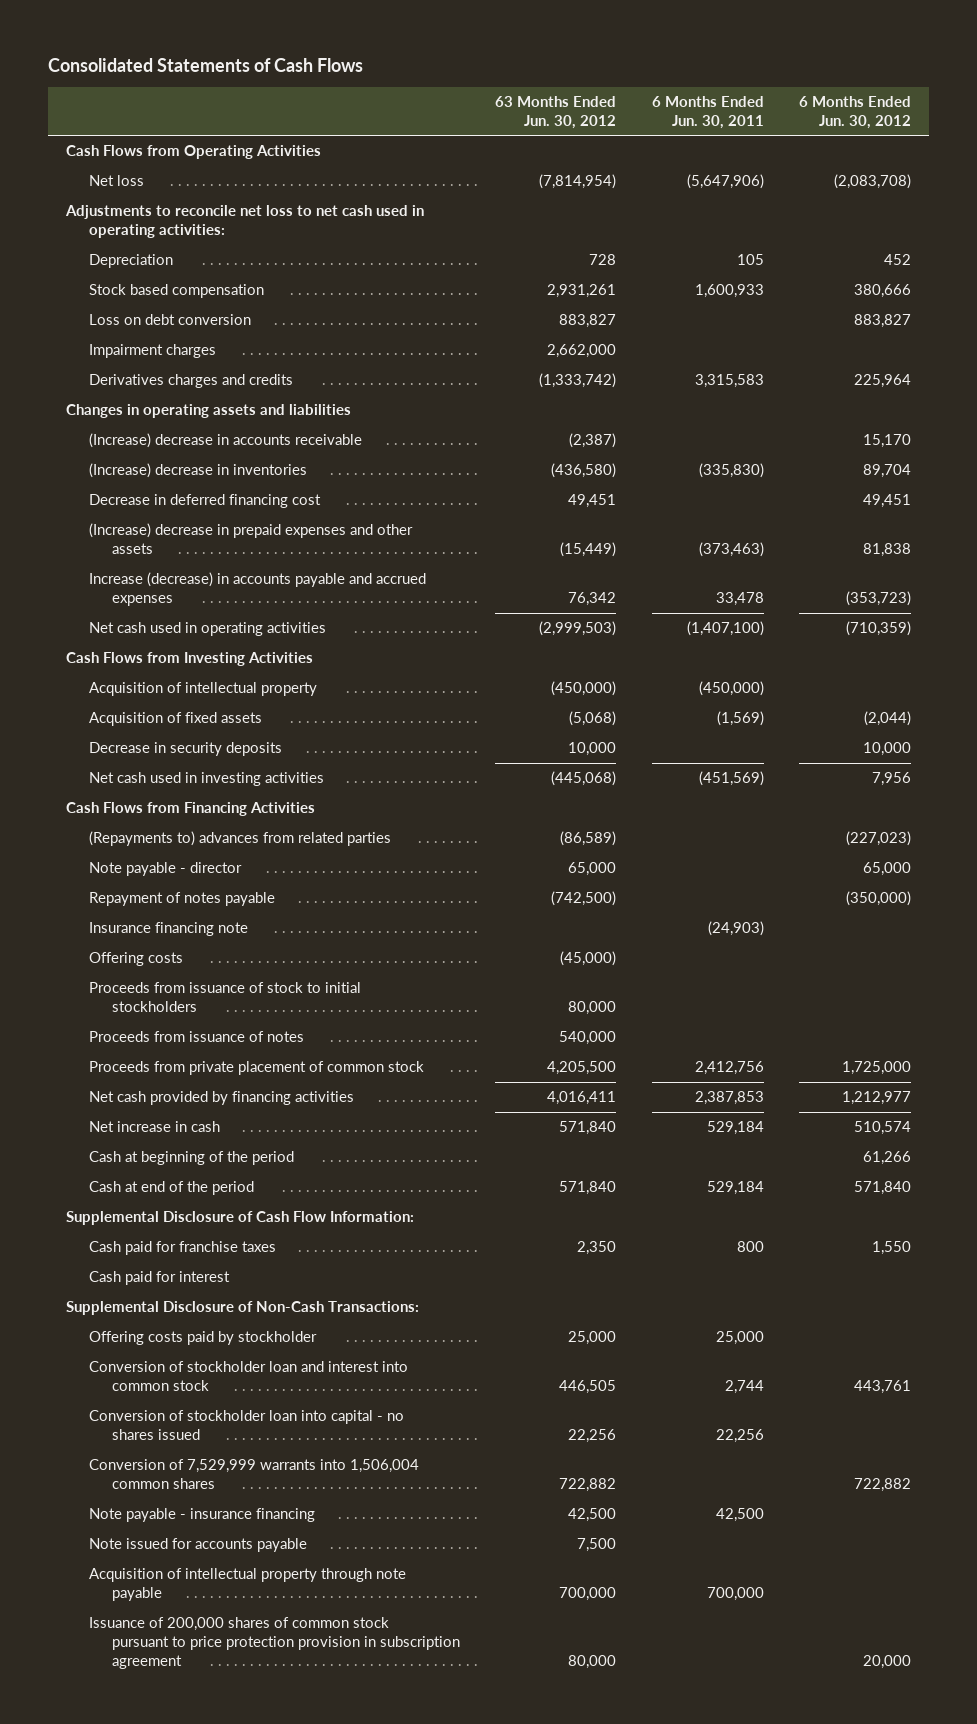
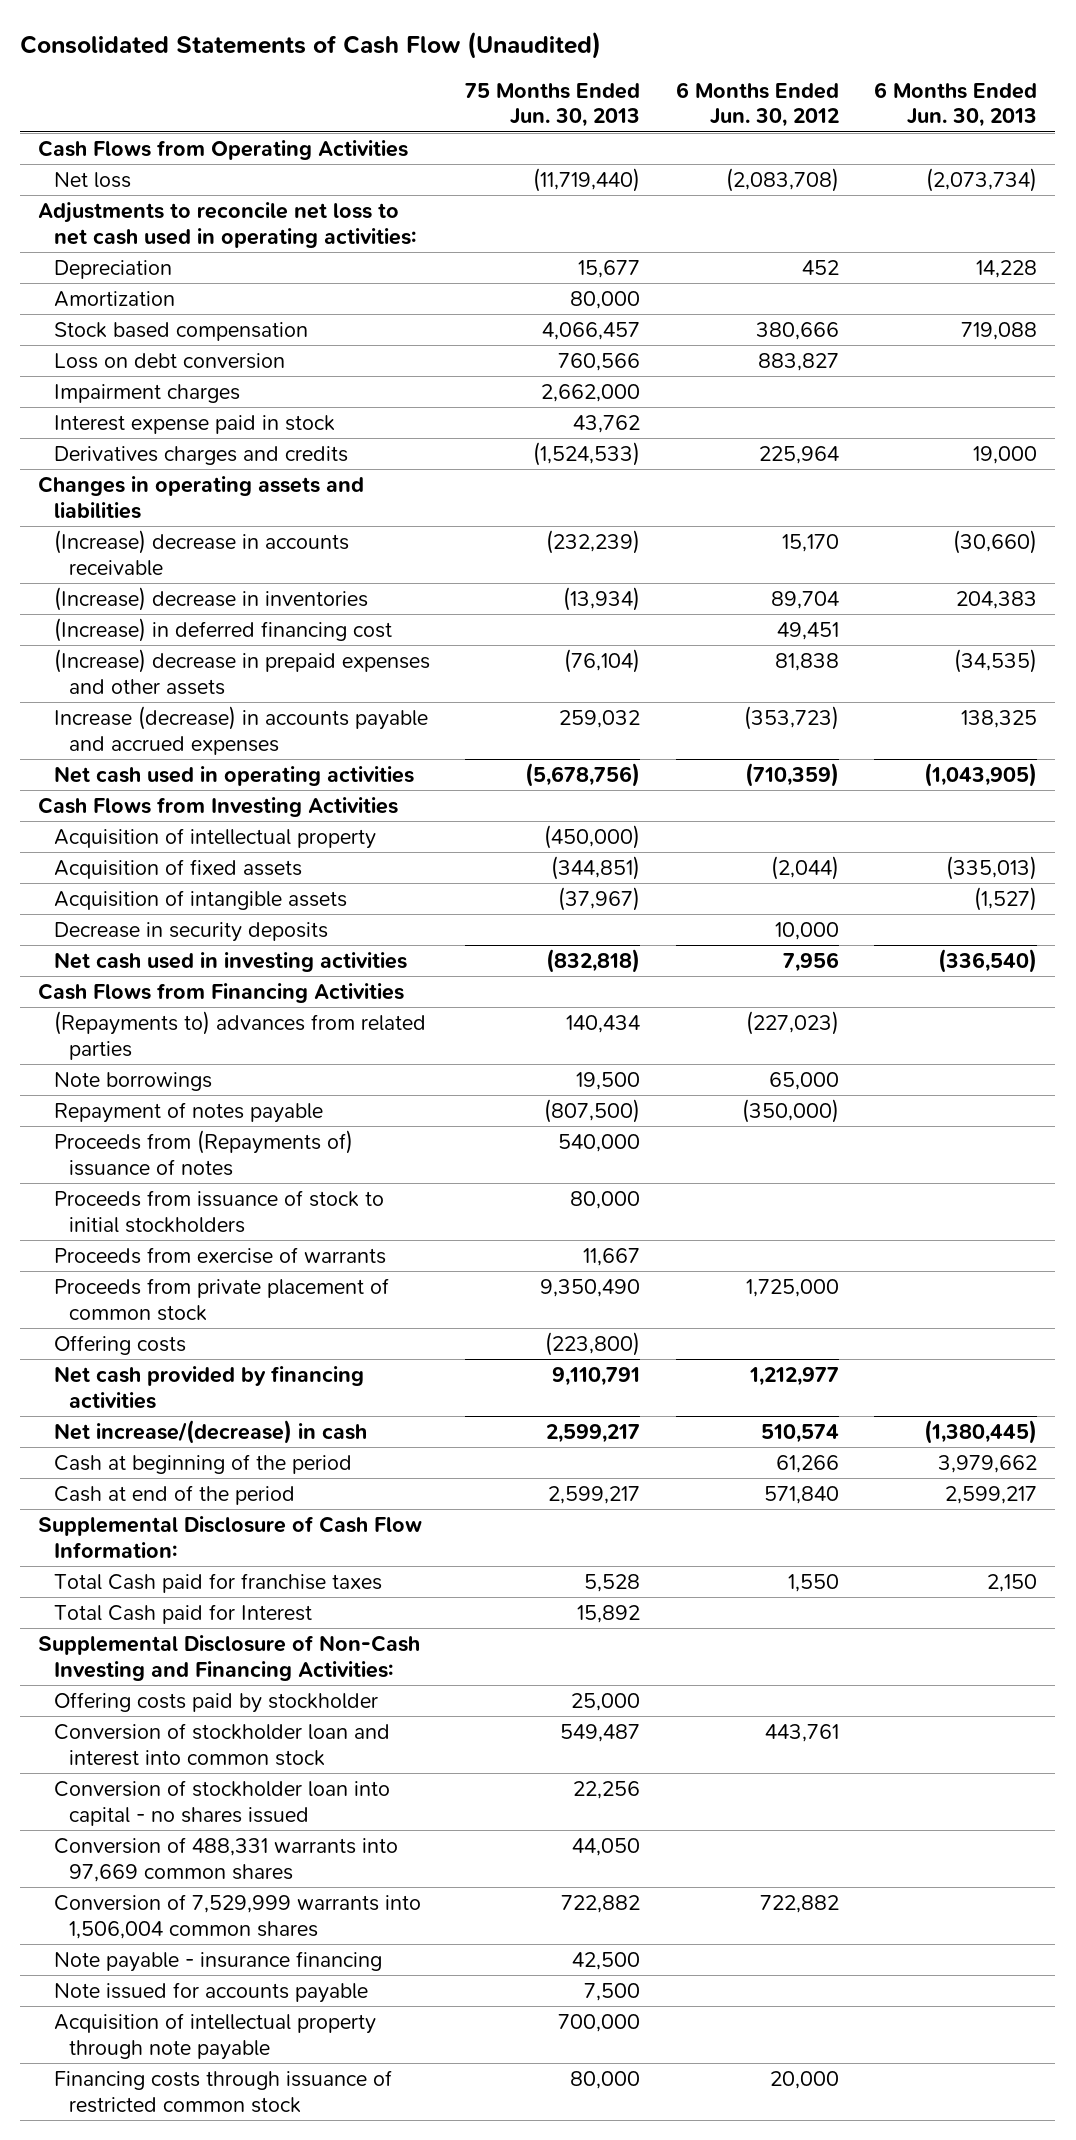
- Consolidated Statements of Cash Flows
+ Consolidated Statements of Cash Flow (Unaudited)
- | 63 Months Ended Jun. 30, 2012 | 6 Months Ended Jun. 30, 2011 | 6 Months Ended Jun. 30, 2012
+ | 75 Months Ended Jun. 30, 2013 | 6 Months Ended Jun. 30, 2012 | 6 Months Ended Jun. 30, 2013
+ Amortization | 80,000 | |
+ Interest expense paid in stock | 43,762 | |
- Decrease in deferred financing cost | 49,451 | | 49,451
+ (Increase) in deferred financing cost | | 49,451 |
+ Acquisition of intangible assets | (37,967) | | (1,527)
- Note payable - director | 65,000 | | 65,000
+ Note borrowings | 19,500 | 65,000 |
- Insurance financing note | | (24,903) |
+ Proceeds from (Repayments of) issuance of notes | 540,000 | |
- Proceeds from issuance of notes | 540,000 | |
+ Proceeds from exercise of warrants | 11,667 | |
moved down: Offering costs | (223,800) | |
- Net increase in cash | 571,840 | 529,184 | 510,574
+ Net increase/(decrease) in cash | 2,599,217 | 510,574 | (1,380,445)
- Cash paid for franchise taxes | 2,350 | 800 | 1,550
- Cash paid for interest
- Supplemental Disclosure of Non-Cash Transactions:
+ Total Cash paid for franchise taxes | 5,528 | 1,550 | 2,150
+ Total Cash paid for Interest | 15,892 | |
+ Supplemental Disclosure of Non-Cash Investing and Financing Activities:
+ Conversion of 488,331 warrants into 97,669 common shares | 44,050 | |
- Issuance of 200,000 shares of common stock pursuant to price protection provision in subscription agreement | 80,000 | | 20,000
+ Financing costs through issuance of restricted common stock | 80,000 | 20,000 |

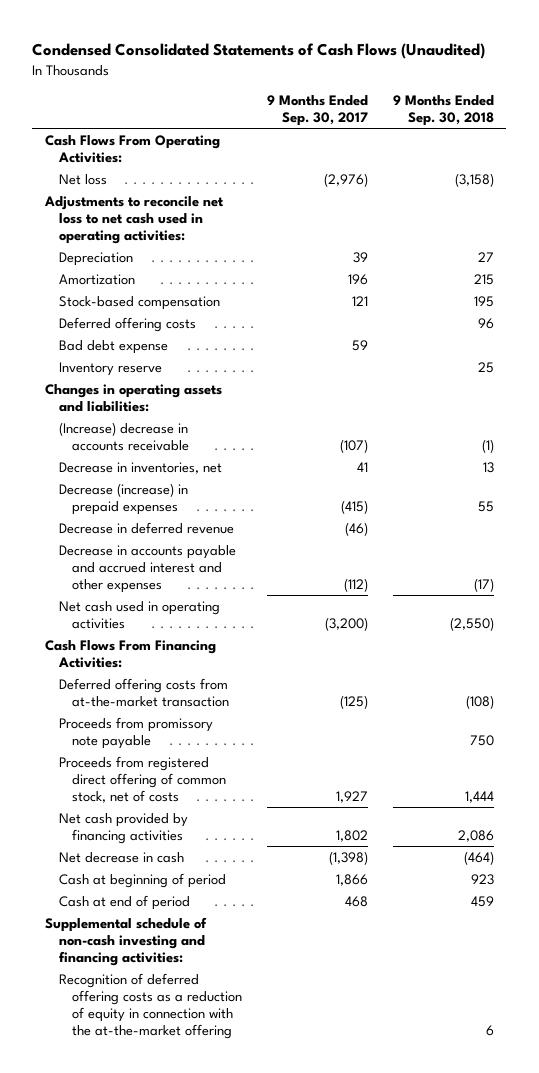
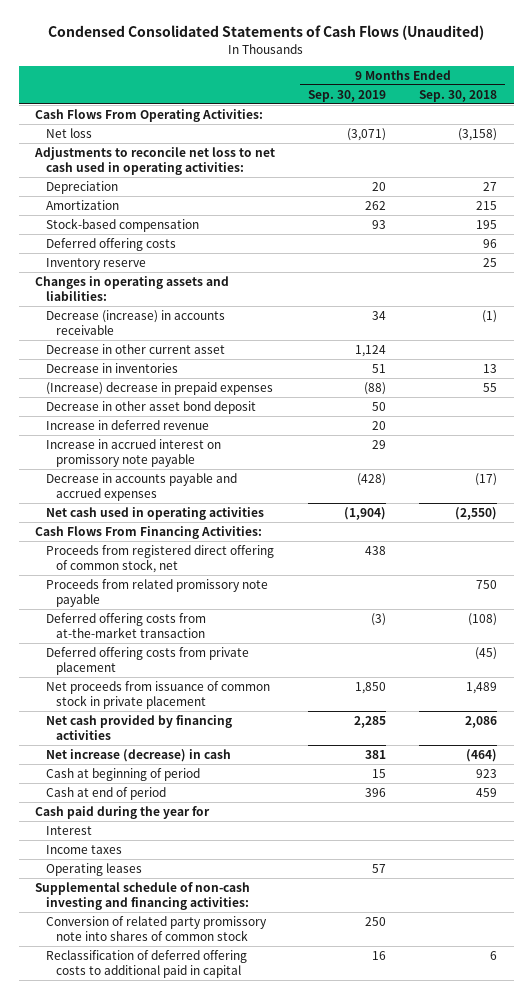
- | 9 Months Ended Sep. 30, 2017 | 9 Months Ended Sep. 30, 2018
+ | 9 Months Ended Sep. 30, 2019 | 9 Months Ended Sep. 30, 2018
- Bad debt expense | 59 |
- (Increase) decrease in accounts receivable | (107) | (1)
- Decrease in inventories, net | 41 | 13
- Decrease (increase) in prepaid expenses | (415) | 55
- Decrease in deferred revenue | (46) |
- Decrease in accounts payable and accrued interest and other expenses | (112) | (17)
+ Decrease (increase) in accounts receivable | 34 | (1)
+ Decrease in other current asset | 1,124 |
+ Decrease in inventories | 51 | 13
+ (Increase) decrease in prepaid expenses | (88) | 55
+ Decrease in other asset bond deposit | 50 |
+ Increase in deferred revenue | 20 |
+ Increase in accrued interest on promissory note payable | 29 |
+ Decrease in accounts payable and accrued expenses | (428) | (17)
+ Proceeds from registered direct offering of common stock, net | 438 |
+ Proceeds from related promissory note payable | | 750
- Proceeds from promissory note payable | | 750
- Proceeds from registered direct offering of common stock, net of costs | 1,927 | 1,444
+ Deferred offering costs from private placement | | (45)
+ Net proceeds from issuance of common stock in private placement | 1,850 | 1,489
- Net decrease in cash | (1,398) | (464)
+ Net increase (decrease) in cash | 381 | (464)
+ Cash paid during the year for
+ Interest
+ Income taxes
+ Operating leases | 57 |
- Recognition of deferred offering costs as a reduction of equity in connection with the at-the-market offering | | 6
+ Conversion of related party promissory note into shares of common stock | 250 |
+ Reclassification of deferred offering costs to additional paid in capital | 16 | 6

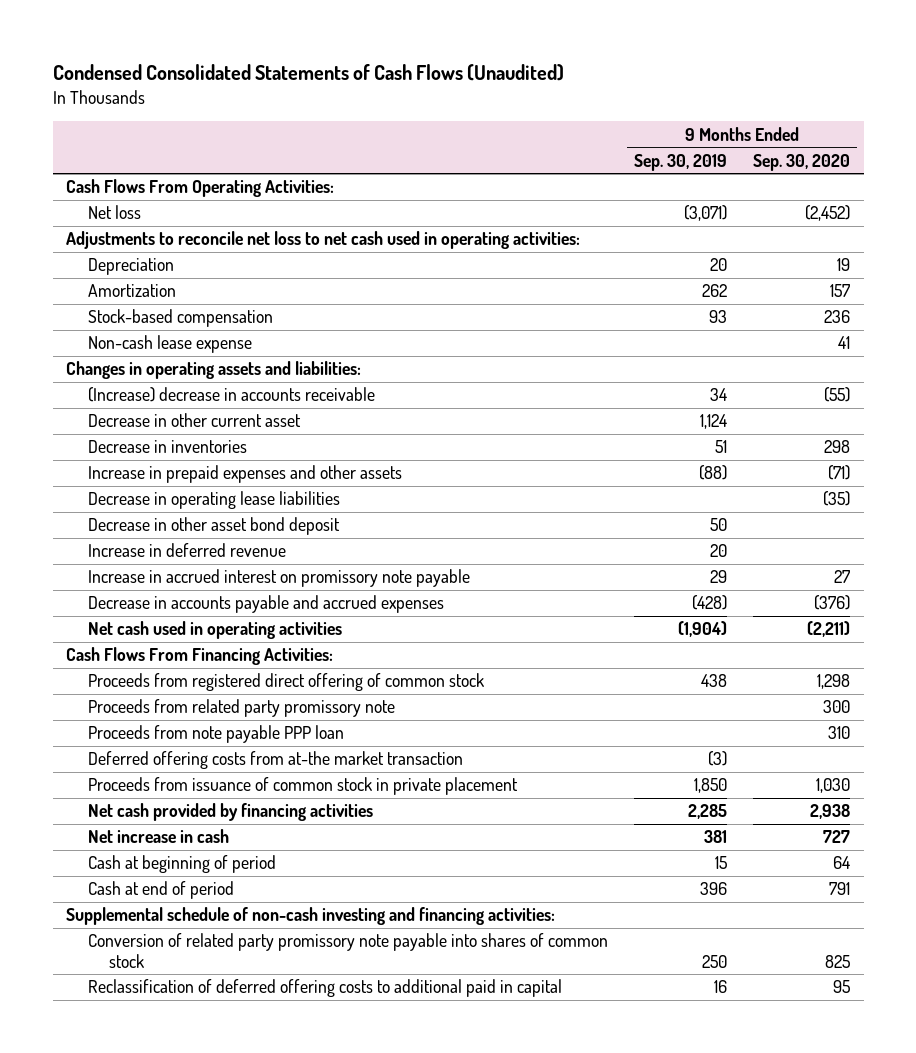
- | 9 Months Ended Sep. 30, 2019 | 9 Months Ended Sep. 30, 2018
+ | 9 Months Ended Sep. 30, 2019 | 9 Months Ended Sep. 30, 2020
- Deferred offering costs | | 96
- Inventory reserve | | 25
+ Non-cash lease expense | | 41
- Decrease (increase) in accounts receivable | 34 | (1)
+ (Increase) decrease in accounts receivable | 34 | (55)
- (Increase) decrease in prepaid expenses | (88) | 55
+ Increase in prepaid expenses and other assets | (88) | (71)
+ Decrease in operating lease liabilities | | (35)
- Proceeds from registered direct offering of common stock, net | 438 |
- Proceeds from related promissory note payable | | 750
- Deferred offering costs from at-the-market transaction | (3) | (108)
- Deferred offering costs from private placement | | (45)
- Net proceeds from issuance of common stock in private placement | 1,850 | 1,489
+ Proceeds from registered direct offering of common stock | 438 | 1,298
+ Proceeds from related party promissory note | | 300
+ Proceeds from note payable PPP loan | | 310
+ Deferred offering costs from at-the market transaction | (3) |
+ Proceeds from issuance of common stock in private placement | 1,850 | 1,030
- Net increase (decrease) in cash | 381 | (464)
+ Net increase in cash | 381 | 727
- Cash paid during the year for
- Interest
- Income taxes
- Operating leases | 57 |
- Conversion of related party promissory note into shares of common stock | 250 |
+ Conversion of related party promissory note payable into shares of common stock | 250 | 825

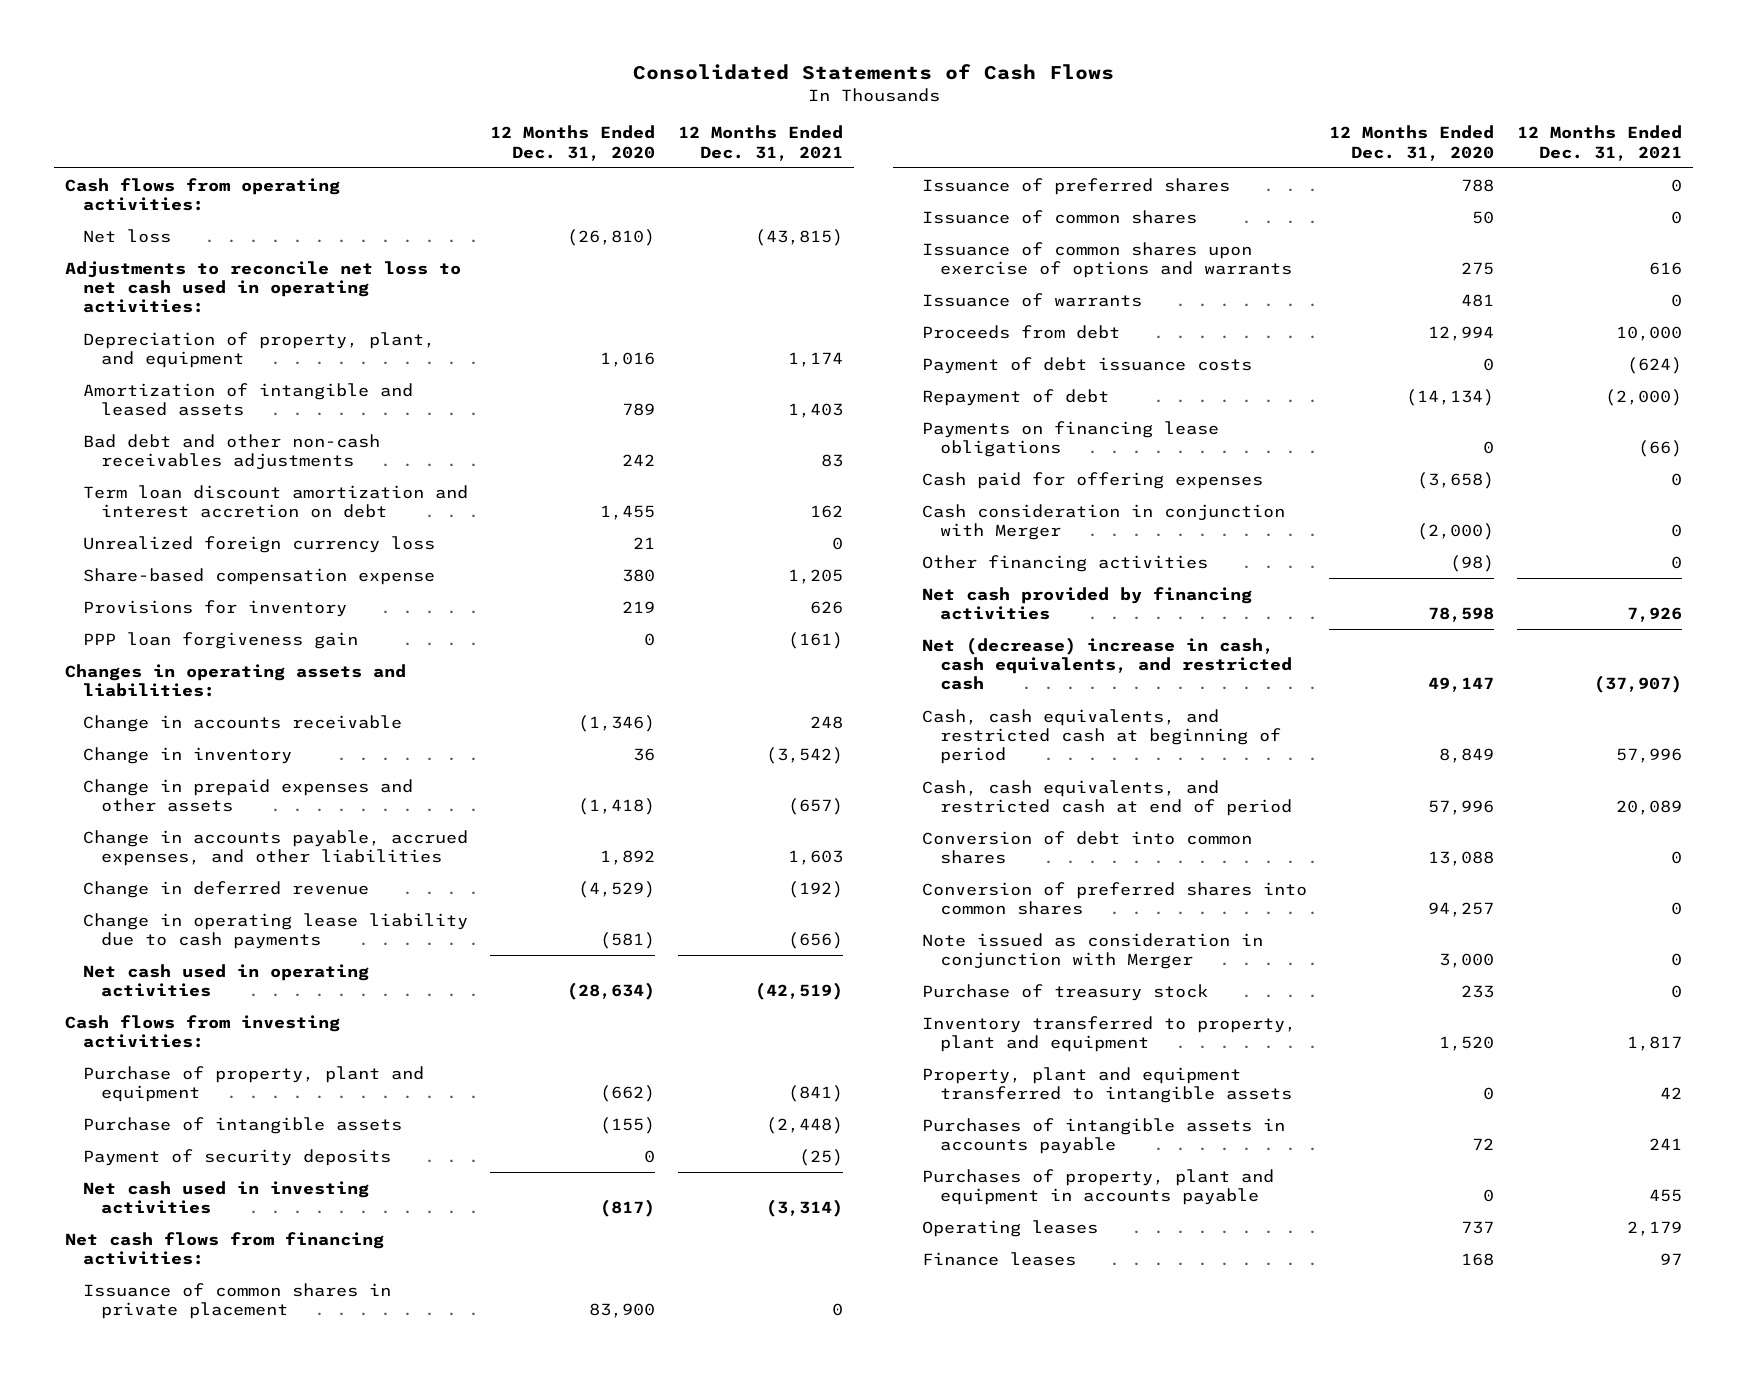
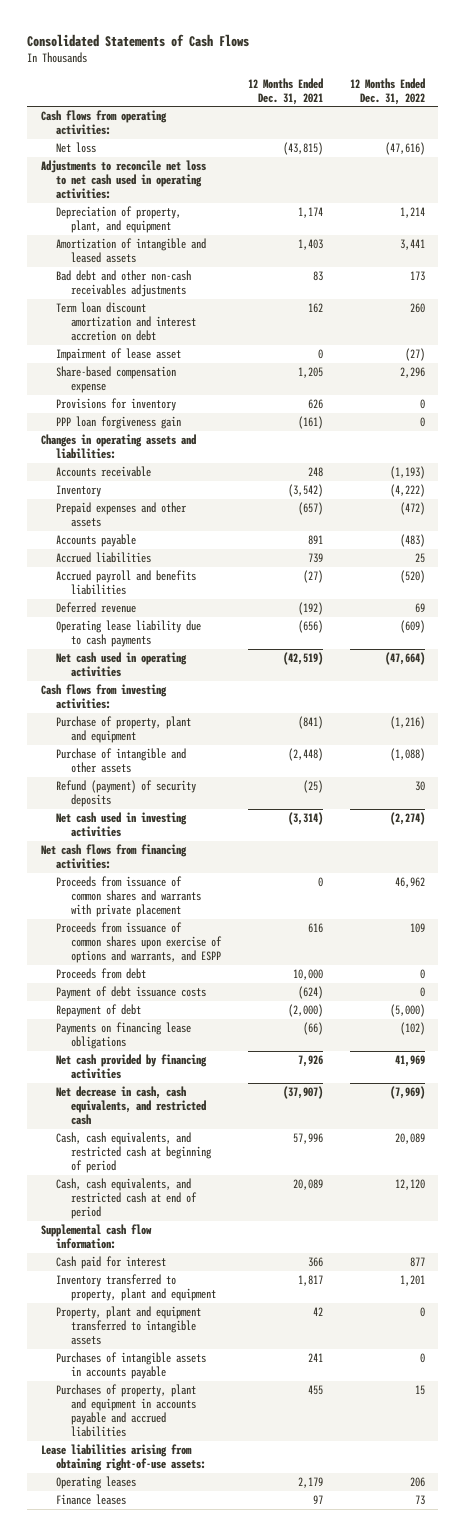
- | 12 Months Ended Dec. 31, 2020 | 12 Months Ended Dec. 31, 2021
+ | 12 Months Ended Dec. 31, 2021 | 12 Months Ended Dec. 31, 2022
- Unrealized foreign currency loss | 21 | 0
+ Impairment of lease asset | 0 | (27)
- Change in accounts receivable | (1,346) | 248
- Change in inventory | 36 | (3,542)
- Change in prepaid expenses and other assets | (1,418) | (657)
- Change in accounts payable, accrued expenses, and other liabilities | 1,892 | 1,603
- Change in deferred revenue | (4,529) | (192)
- Change in operating lease liability due to cash payments | (581) | (656)
+ Accounts receivable | 248 | (1,193)
+ Inventory | (3,542) | (4,222)
+ Prepaid expenses and other assets | (657) | (472)
+ Accounts payable | 891 | (483)
+ Accrued liabilities | 739 | 25
+ Accrued payroll and benefits liabilities | (27) | (520)
+ Deferred revenue | (192) | 69
+ Operating lease liability due to cash payments | (656) | (609)
- Purchase of intangible assets | (155) | (2,448)
- Payment of security deposits | 0 | (25)
+ Purchase of intangible and other assets | (2,448) | (1,088)
+ Refund (payment) of security deposits | (25) | 30
- Issuance of common shares in private placement | 83,900 | 0
- Issuance of preferred shares | 788 | 0
- Issuance of common shares | 50 | 0
- Issuance of common shares upon exercise of options and warrants | 275 | 616
- Issuance of warrants | 481 | 0
+ Proceeds from issuance of common shares and warrants with private placement | 0 | 46,962
+ Proceeds from issuance of common shares upon exercise of options and warrants, and ESPP | 616 | 109
- Cash paid for offering expenses | (3,658) | 0
- Cash consideration in conjunction with Merger | (2,000) | 0
- Other financing activities | (98) | 0
- Net (decrease) increase in cash, cash equivalents, and restricted cash | 49,147 | (37,907)
+ Net decrease in cash, cash equivalents, and restricted cash | (37,907) | (7,969)
- Conversion of debt into common shares | 13,088 | 0
- Conversion of preferred shares into common shares | 94,257 | 0
- Note issued as consideration in conjunction with Merger | 3,000 | 0
- Purchase of treasury stock | 233 | 0
+ Supplemental cash flow information:
+ Cash paid for interest | 366 | 877
- Purchases of property, plant and equipment in accounts payable | 0 | 455
+ Purchases of property, plant and equipment in accounts payable and accrued liabilities | 455 | 15
+ Lease liabilities arising from obtaining right-of-use assets:

